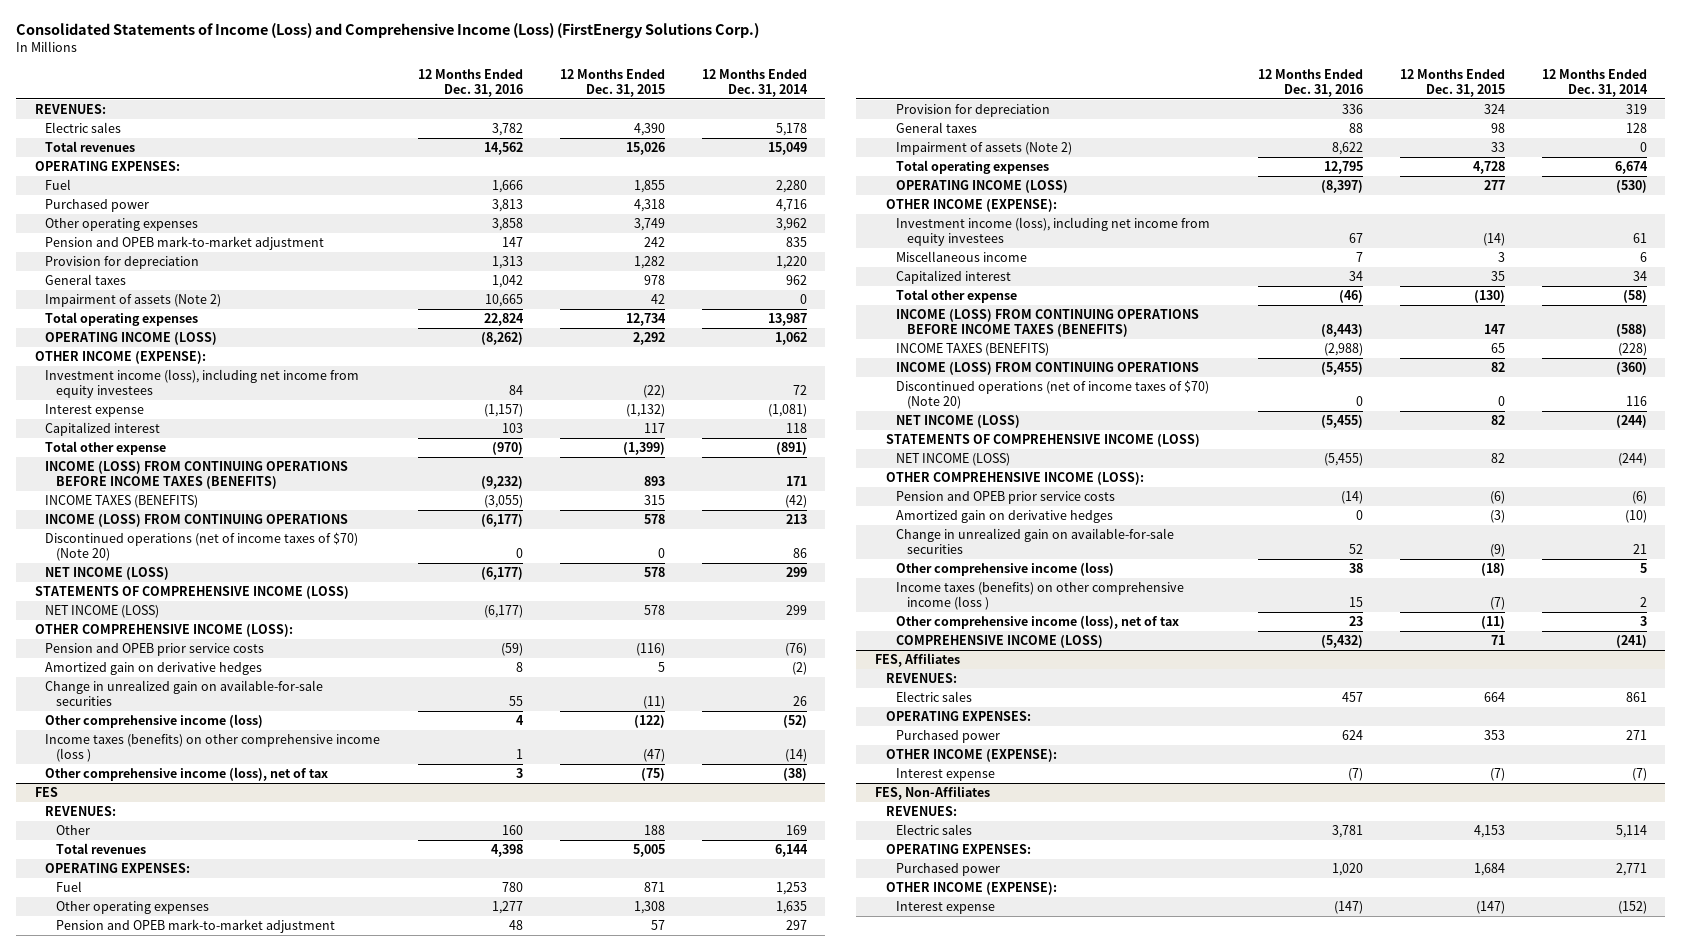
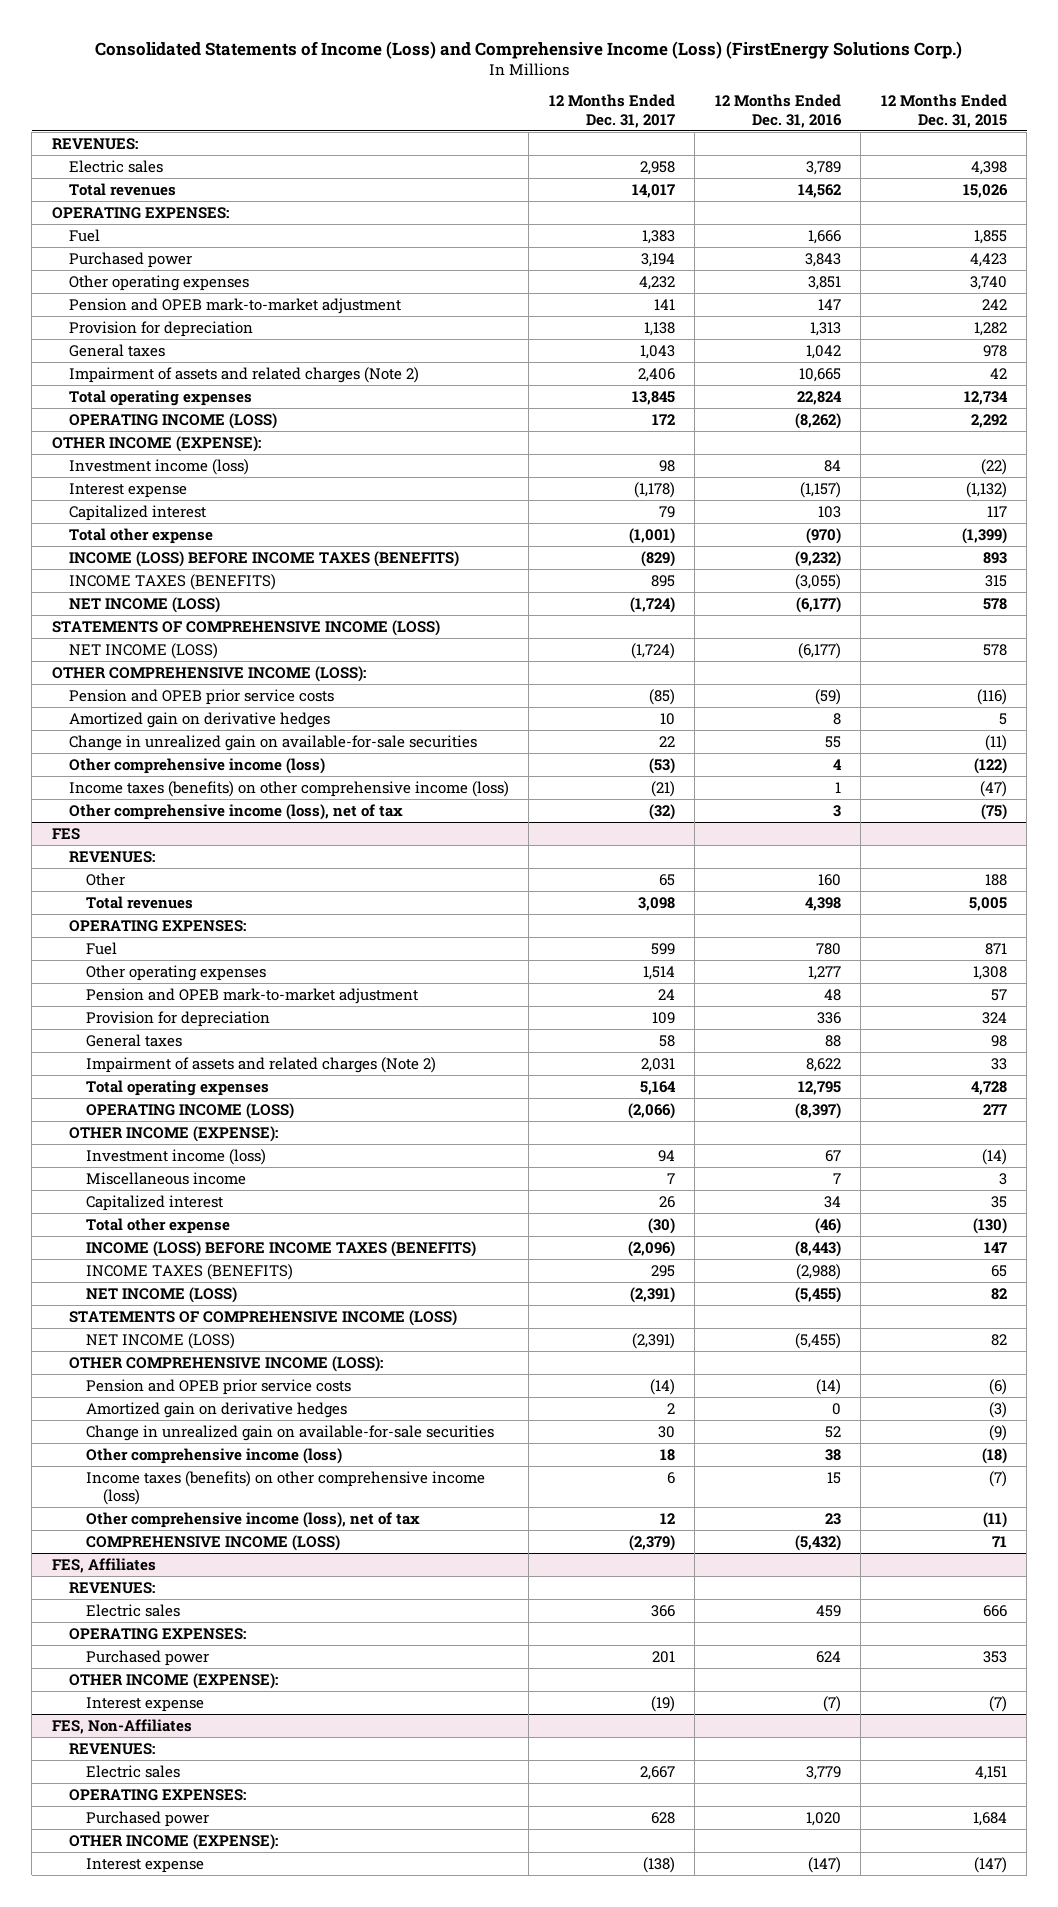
- | 12 Months Ended Dec. 31, 2016 | 12 Months Ended Dec. 31, 2015 | 12 Months Ended Dec. 31, 2014
+ | 12 Months Ended Dec. 31, 2017 | 12 Months Ended Dec. 31, 2016 | 12 Months Ended Dec. 31, 2015
- Electric sales | 3,782 | 4,390 | 5,178
+ Electric sales | 2,958 | 3,789 | 4,398
- Purchased power | 3,813 | 4,318 | 4,716
- Other operating expenses | 3,858 | 3,749 | 3,962
+ Purchased power | 3,194 | 3,843 | 4,423
+ Other operating expenses | 4,232 | 3,851 | 3,740
- Impairment of assets (Note 2) | 10,665 | 42 | 0
+ Impairment of assets and related charges (Note 2) | 2,406 | 10,665 | 42
- Investment income (loss), including net income from equity investees | 84 | (22) | 72
+ Investment income (loss) | 98 | 84 | (22)
- INCOME (LOSS) FROM CONTINUING OPERATIONS BEFORE INCOME TAXES (BENEFITS) | (9,232) | 893 | 171
+ INCOME (LOSS) BEFORE INCOME TAXES (BENEFITS) | (829) | (9,232) | 893
- INCOME (LOSS) FROM CONTINUING OPERATIONS | (6,177) | 578 | 213
- Discontinued operations (net of income taxes of $70) (Note 20) | 0 | 0 | 86
- Income taxes (benefits) on other comprehensive income (loss ) | 1 | (47) | (14)
+ Income taxes (benefits) on other comprehensive income (loss) | (21) | 1 | (47)
@ FES
- Impairment of assets (Note 2) | 8,622 | 33 | 0
+ Impairment of assets and related charges (Note 2) | 2,031 | 8,622 | 33
- Investment income (loss), including net income from equity investees | 67 | (14) | 61
+ Investment income (loss) | 94 | 67 | (14)
- INCOME (LOSS) FROM CONTINUING OPERATIONS BEFORE INCOME TAXES (BENEFITS) | (8,443) | 147 | (588)
+ INCOME (LOSS) BEFORE INCOME TAXES (BENEFITS) | (2,096) | (8,443) | 147
- INCOME (LOSS) FROM CONTINUING OPERATIONS | (5,455) | 82 | (360)
- Discontinued operations (net of income taxes of $70) (Note 20) | 0 | 0 | 116
- Income taxes (benefits) on other comprehensive income (loss ) | 15 | (7) | 2
+ Income taxes (benefits) on other comprehensive income (loss) | 6 | 15 | (7)
@ FES, Affiliates
- Electric sales | 457 | 664 | 861
+ Electric sales | 366 | 459 | 666
@ FES, Non-Affiliates
- Electric sales | 3,781 | 4,153 | 5,114
+ Electric sales | 2,667 | 3,779 | 4,151

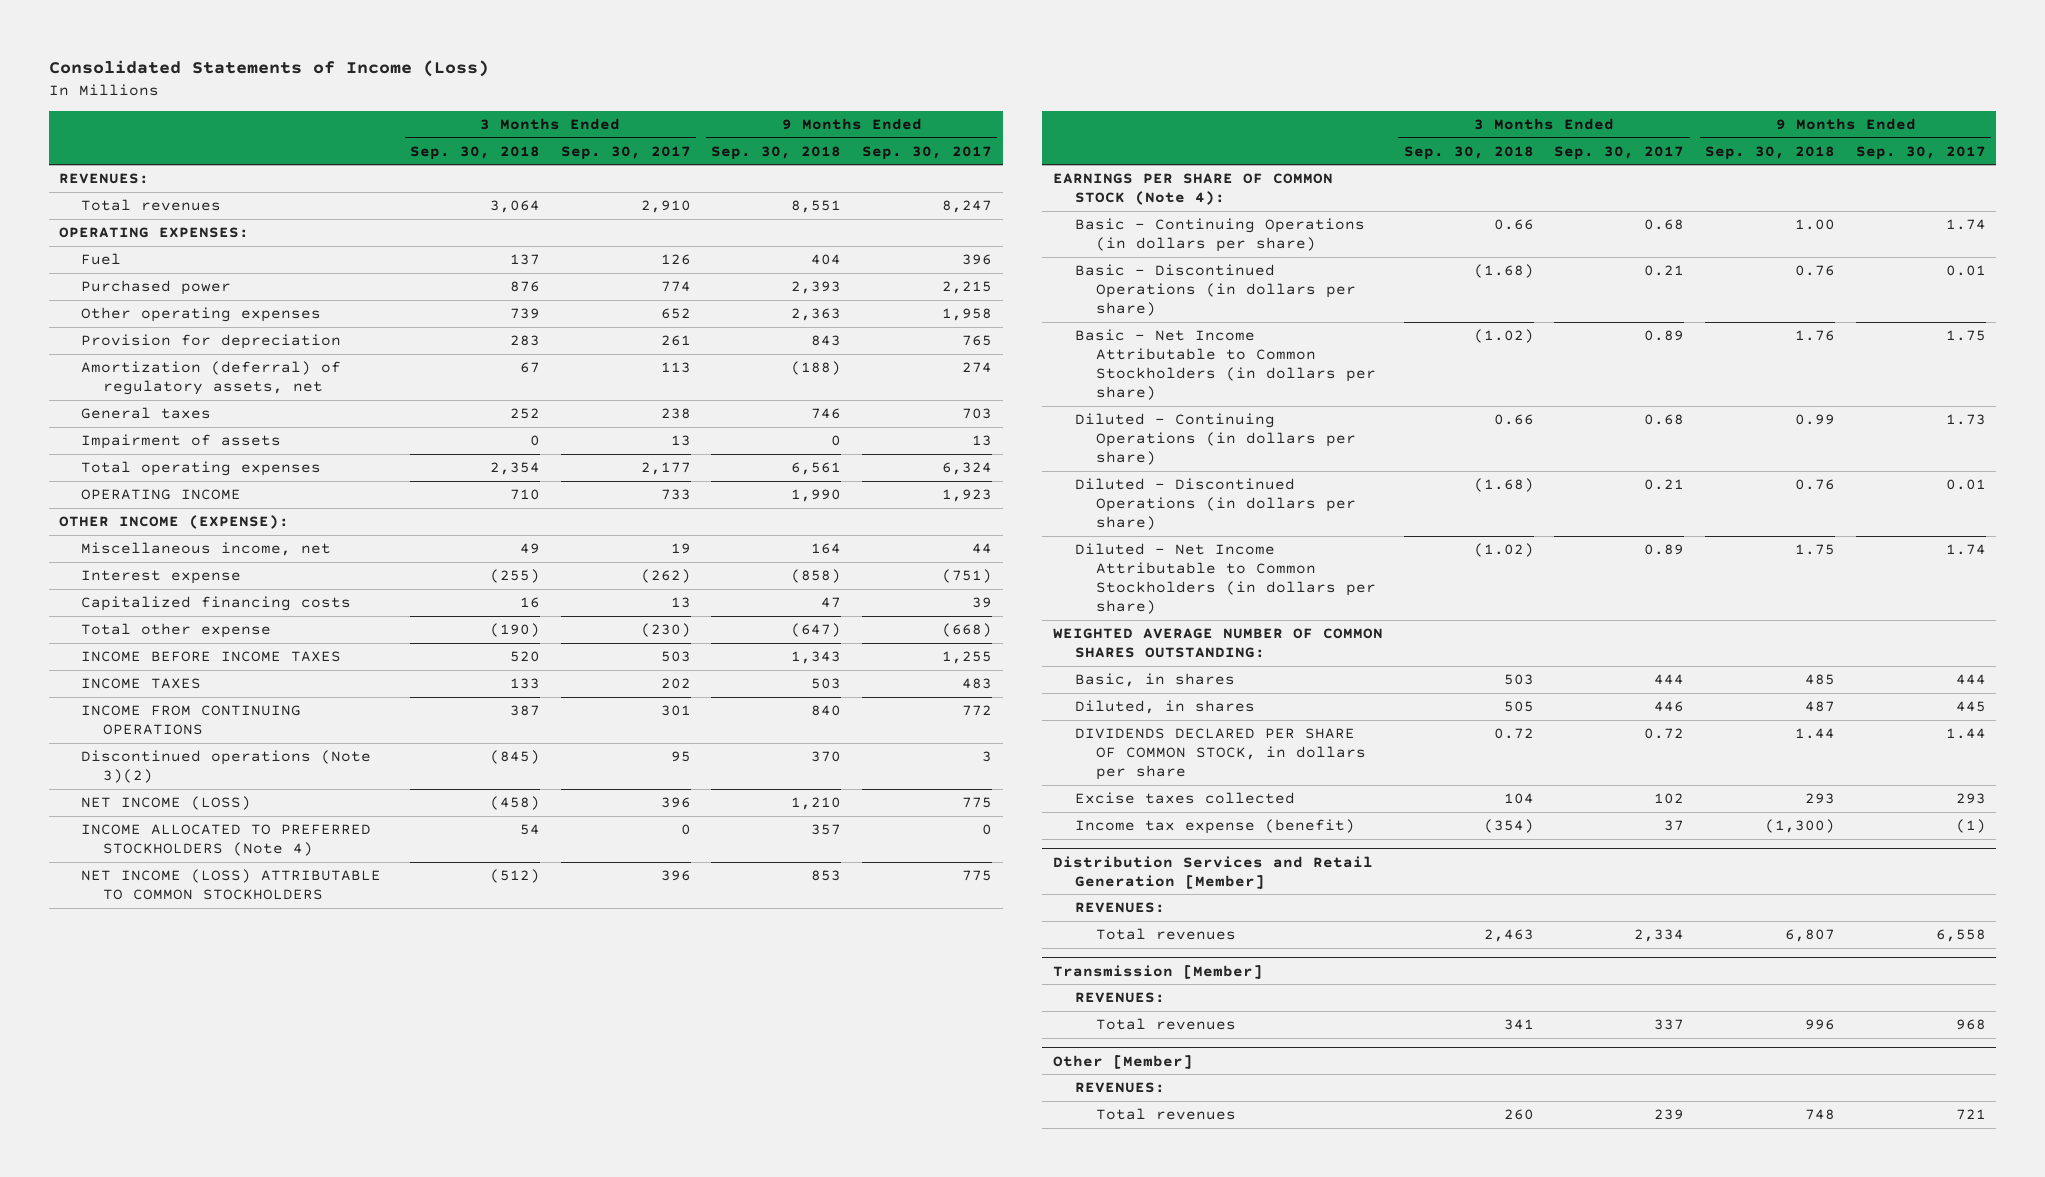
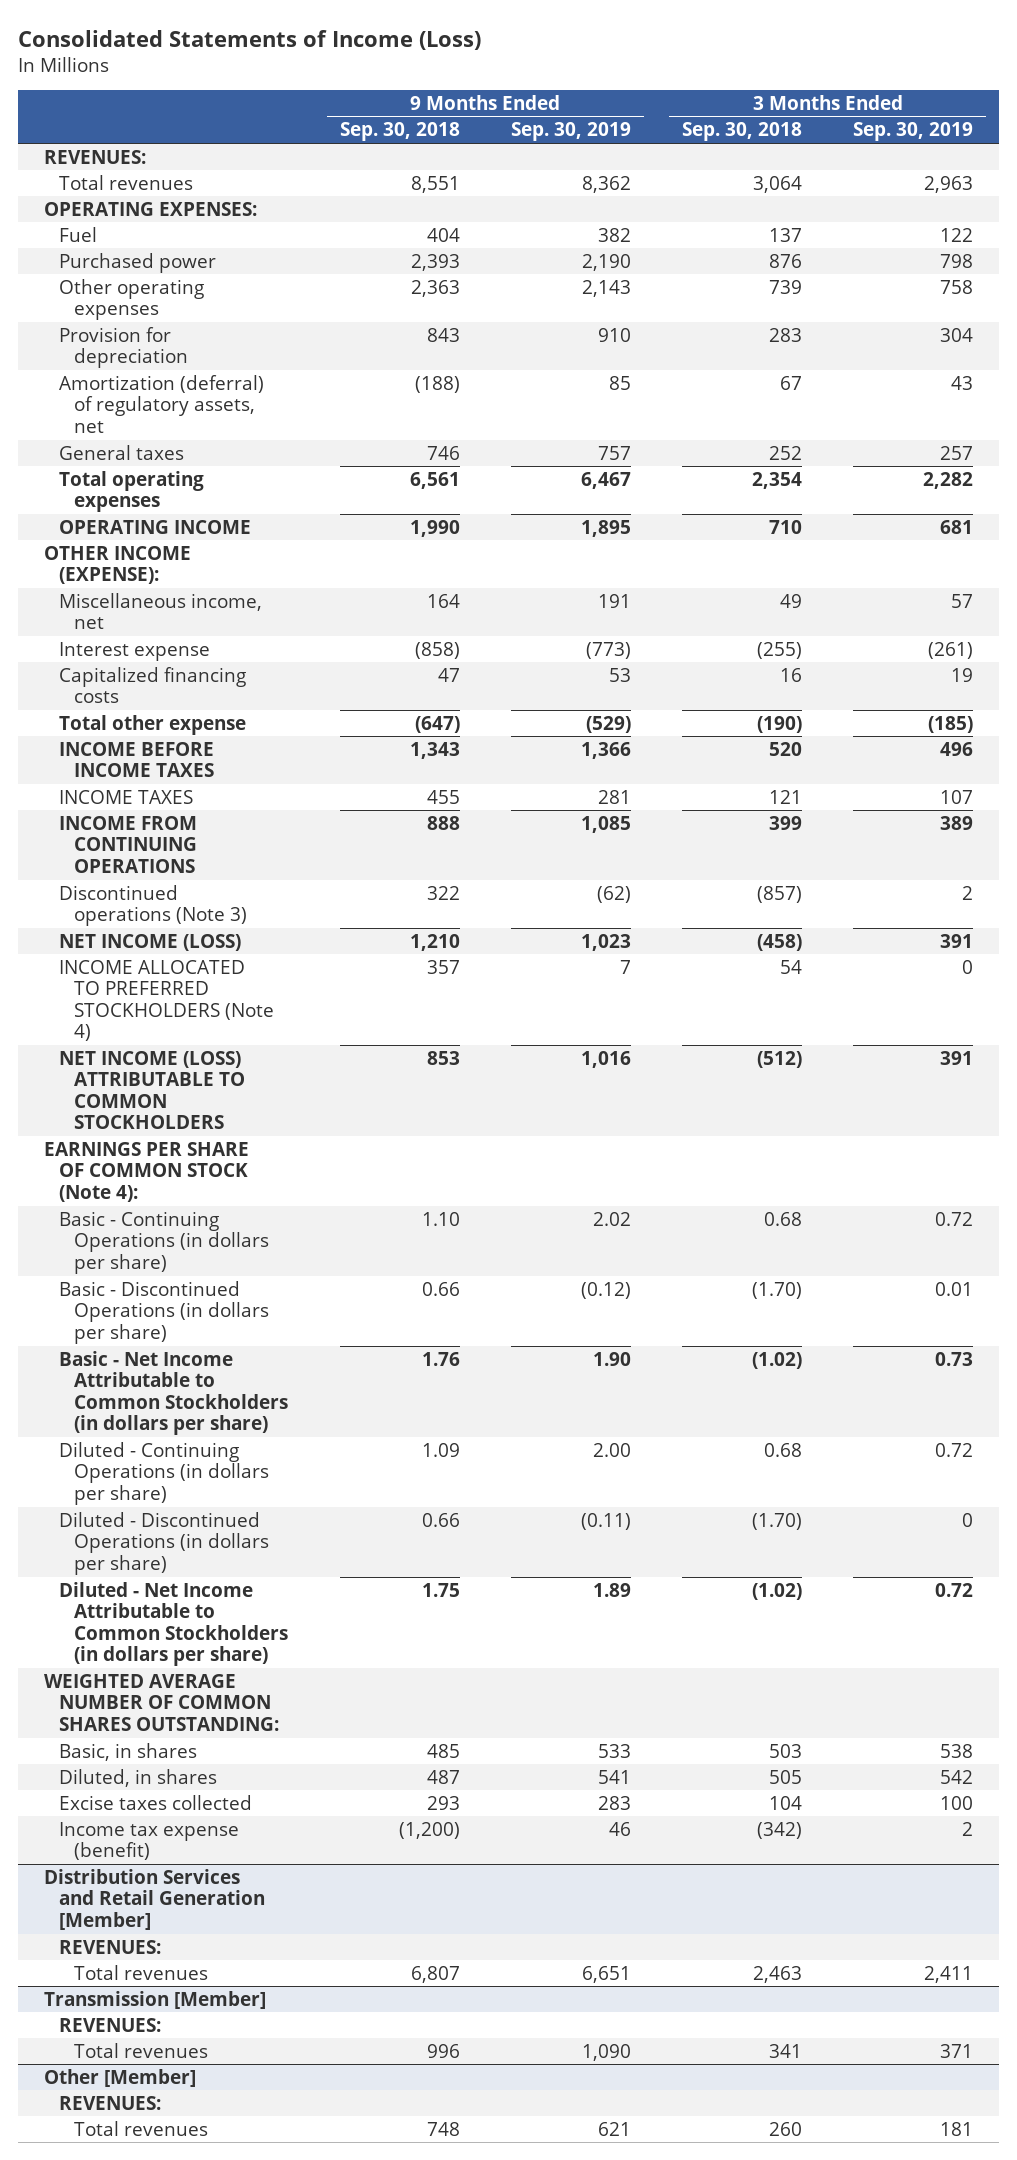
- | 3 Months Ended Sep. 30, 2018 | 3 Months Ended Sep. 30, 2017 | 9 Months Ended Sep. 30, 2018 | 9 Months Ended Sep. 30, 2017
+ | 9 Months Ended Sep. 30, 2018 | 9 Months Ended Sep. 30, 2019 | 3 Months Ended Sep. 30, 2018 | 3 Months Ended Sep. 30, 2019
- Impairment of assets | 0 | 13 | 0 | 13
- INCOME TAXES | 133 | 202 | 503 | 483
- INCOME FROM CONTINUING OPERATIONS | 387 | 301 | 840 | 772
- Discontinued operations (Note 3)(2) | (845) | 95 | 370 | 3
+ INCOME TAXES | 455 | 281 | 121 | 107
+ INCOME FROM CONTINUING OPERATIONS | 888 | 1,085 | 399 | 389
+ Discontinued operations (Note 3) | 322 | (62) | (857) | 2
- Basic - Continuing Operations (in dollars per share) | 0.66 | 0.68 | 1.00 | 1.74
- Basic - Discontinued Operations (in dollars per share) | (1.68) | 0.21 | 0.76 | 0.01
+ Basic - Continuing Operations (in dollars per share) | 1.10 | 2.02 | 0.68 | 0.72
+ Basic - Discontinued Operations (in dollars per share) | 0.66 | (0.12) | (1.70) | 0.01
- Diluted - Continuing Operations (in dollars per share) | 0.66 | 0.68 | 0.99 | 1.73
- Diluted - Discontinued Operations (in dollars per share) | (1.68) | 0.21 | 0.76 | 0.01
+ Diluted - Continuing Operations (in dollars per share) | 1.09 | 2.00 | 0.68 | 0.72
+ Diluted - Discontinued Operations (in dollars per share) | 0.66 | (0.11) | (1.70) | 0
- DIVIDENDS DECLARED PER SHARE OF COMMON STOCK, in dollars per share | 0.72 | 0.72 | 1.44 | 1.44
- Income tax expense (benefit) | (354) | 37 | (1,300) | (1)
+ Income tax expense (benefit) | (1,200) | 46 | (342) | 2

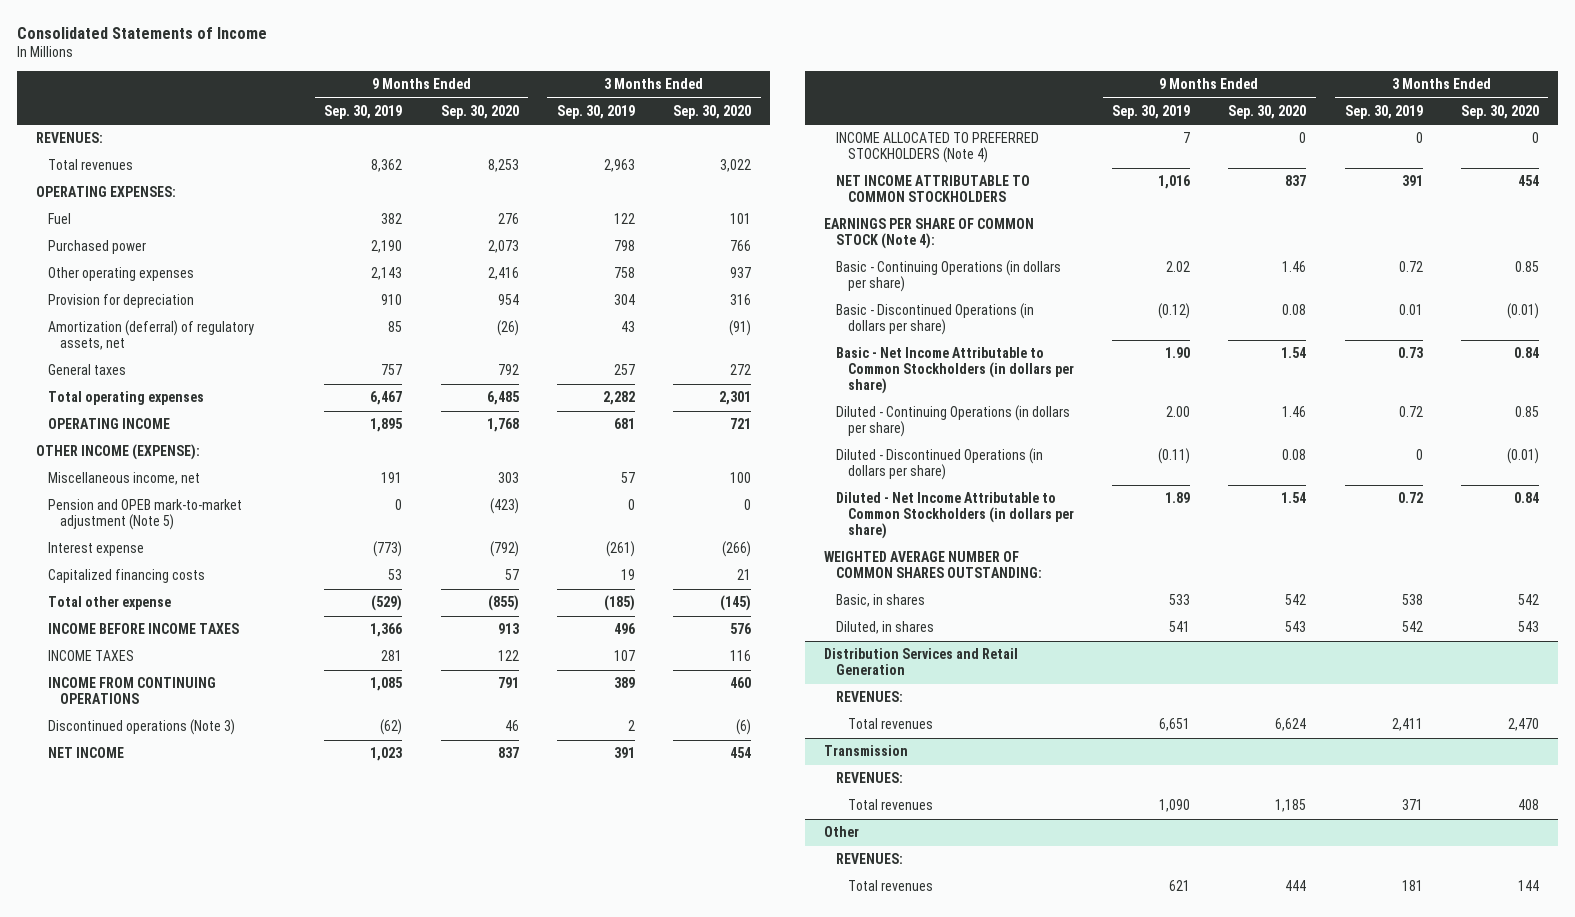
- Consolidated Statements of Income (Loss)
+ Consolidated Statements of Income
- | 9 Months Ended Sep. 30, 2018 | 9 Months Ended Sep. 30, 2019 | 3 Months Ended Sep. 30, 2018 | 3 Months Ended Sep. 30, 2019
+ | 9 Months Ended Sep. 30, 2019 | 9 Months Ended Sep. 30, 2020 | 3 Months Ended Sep. 30, 2019 | 3 Months Ended Sep. 30, 2020
+ Pension and OPEB mark-to-market adjustment (Note 5) | 0 | (423) | 0 | 0
- NET INCOME (LOSS) | 1,210 | 1,023 | (458) | 391
+ NET INCOME | 1,023 | 837 | 391 | 454
- NET INCOME (LOSS) ATTRIBUTABLE TO COMMON STOCKHOLDERS | 853 | 1,016 | (512) | 391
+ NET INCOME ATTRIBUTABLE TO COMMON STOCKHOLDERS | 1,016 | 837 | 391 | 454
- Excise taxes collected | 293 | 283 | 104 | 100
- Income tax expense (benefit) | (1,200) | 46 | (342) | 2
- Distribution Services and Retail Generation [Member]
+ Distribution Services and Retail Generation
- Transmission [Member]
+ Transmission
- Other [Member]
+ Other

